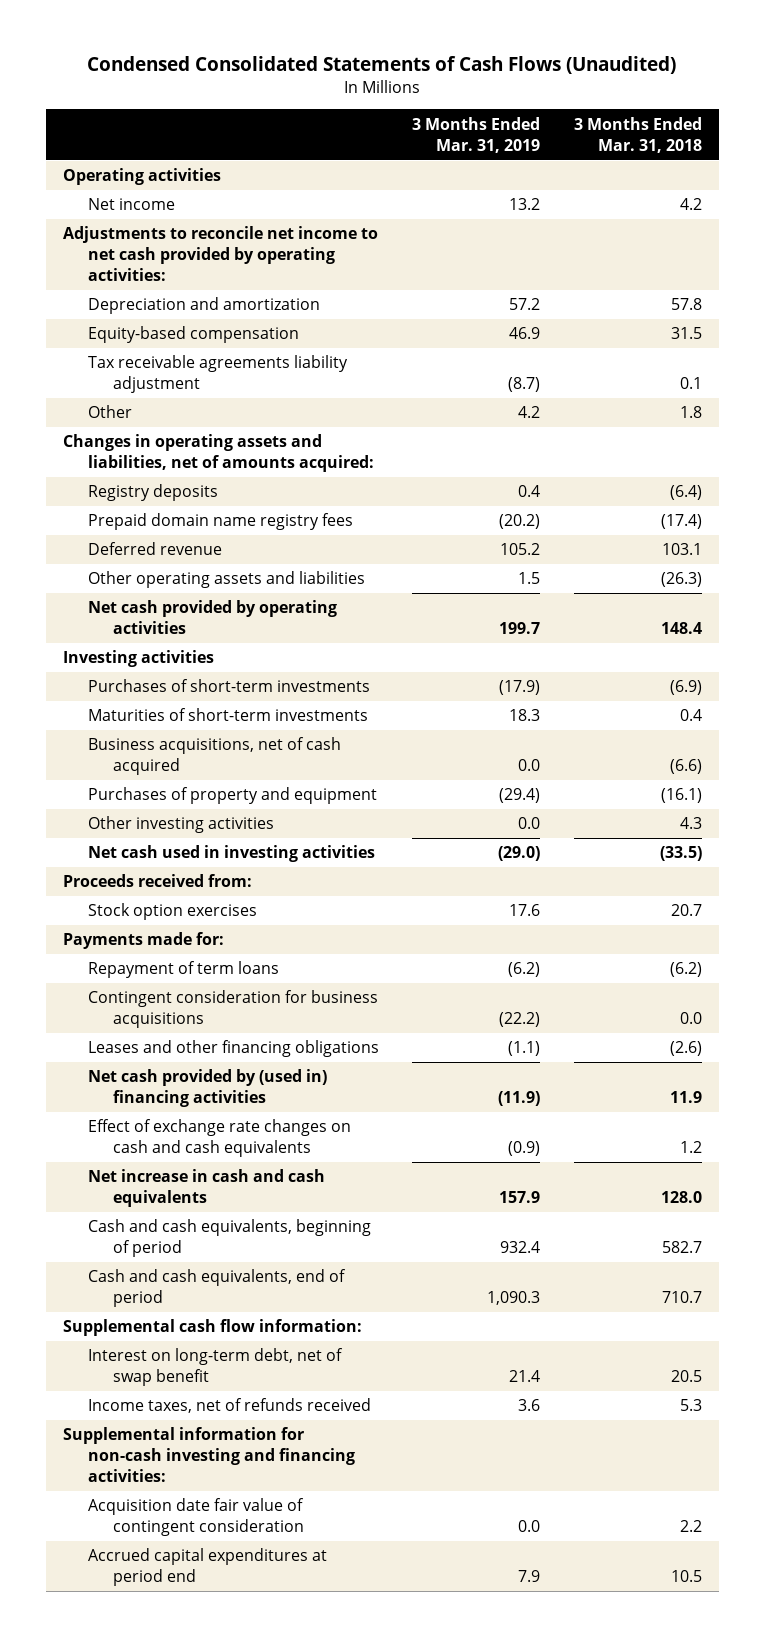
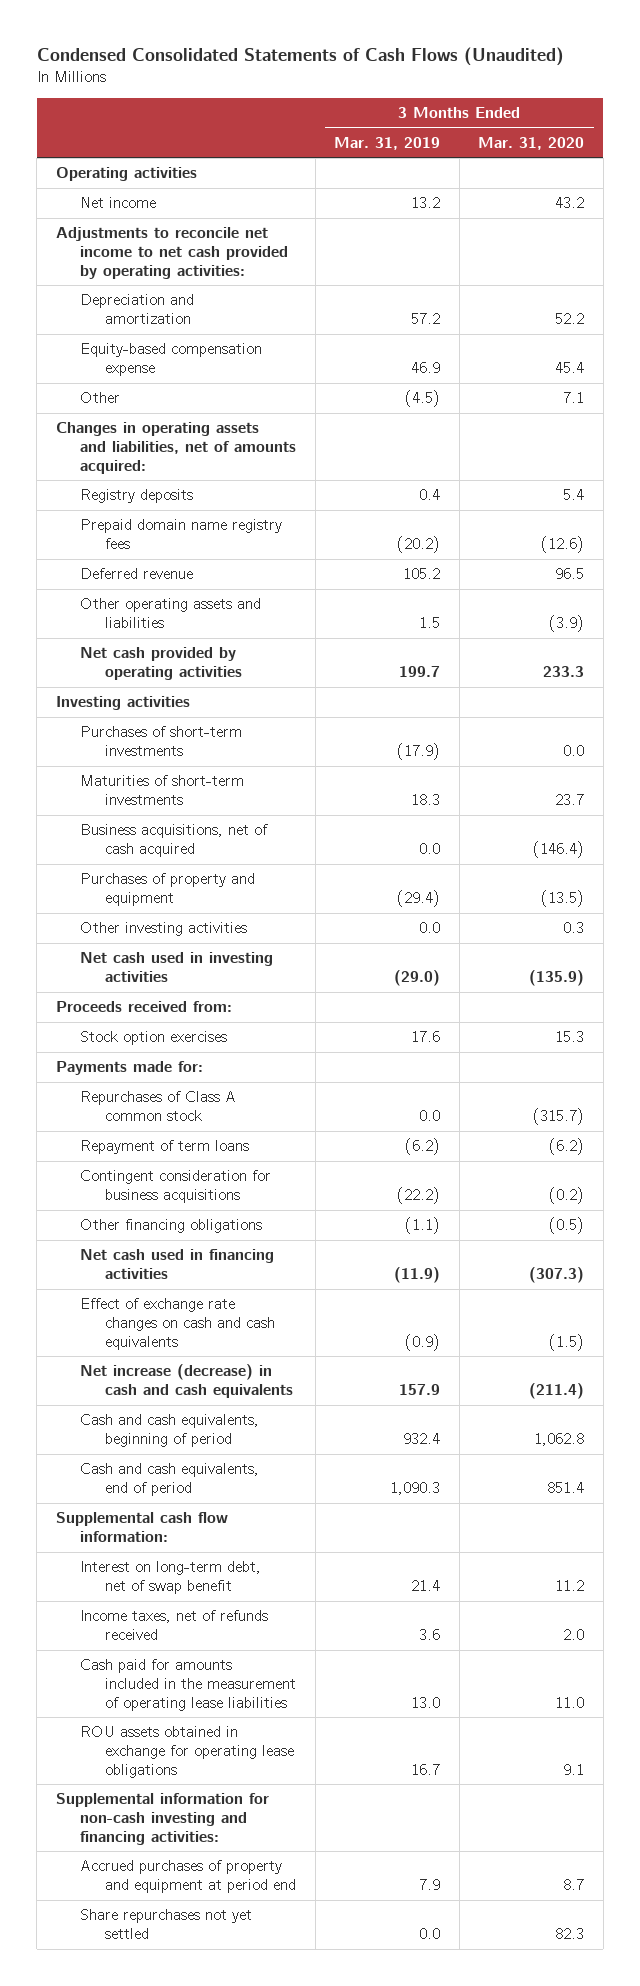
- | 3 Months Ended Mar. 31, 2019 | 3 Months Ended Mar. 31, 2018
+ | 3 Months Ended Mar. 31, 2019 | 3 Months Ended Mar. 31, 2020
- Equity-based compensation | 46.9 | 31.5
- Tax receivable agreements liability adjustment | (8.7) | 0.1
- Other | 4.2 | 1.8
+ Equity-based compensation expense | 46.9 | 45.4
+ Other | (4.5) | 7.1
+ Repurchases of Class A common stock | 0.0 | (315.7)
- Leases and other financing obligations | (1.1) | (2.6)
- Net cash provided by (used in) financing activities | (11.9) | 11.9
+ Other financing obligations | (1.1) | (0.5)
+ Net cash used in financing activities | (11.9) | (307.3)
- Net increase in cash and cash equivalents | 157.9 | 128.0
+ Net increase (decrease) in cash and cash equivalents | 157.9 | (211.4)
+ Cash paid for amounts included in the measurement of operating lease liabilities | 13.0 | 11.0
+ ROU assets obtained in exchange for operating lease obligations | 16.7 | 9.1
- Acquisition date fair value of contingent consideration | 0.0 | 2.2
- Accrued capital expenditures at period end | 7.9 | 10.5
+ Accrued purchases of property and equipment at period end | 7.9 | 8.7
+ Share repurchases not yet settled | 0.0 | 82.3

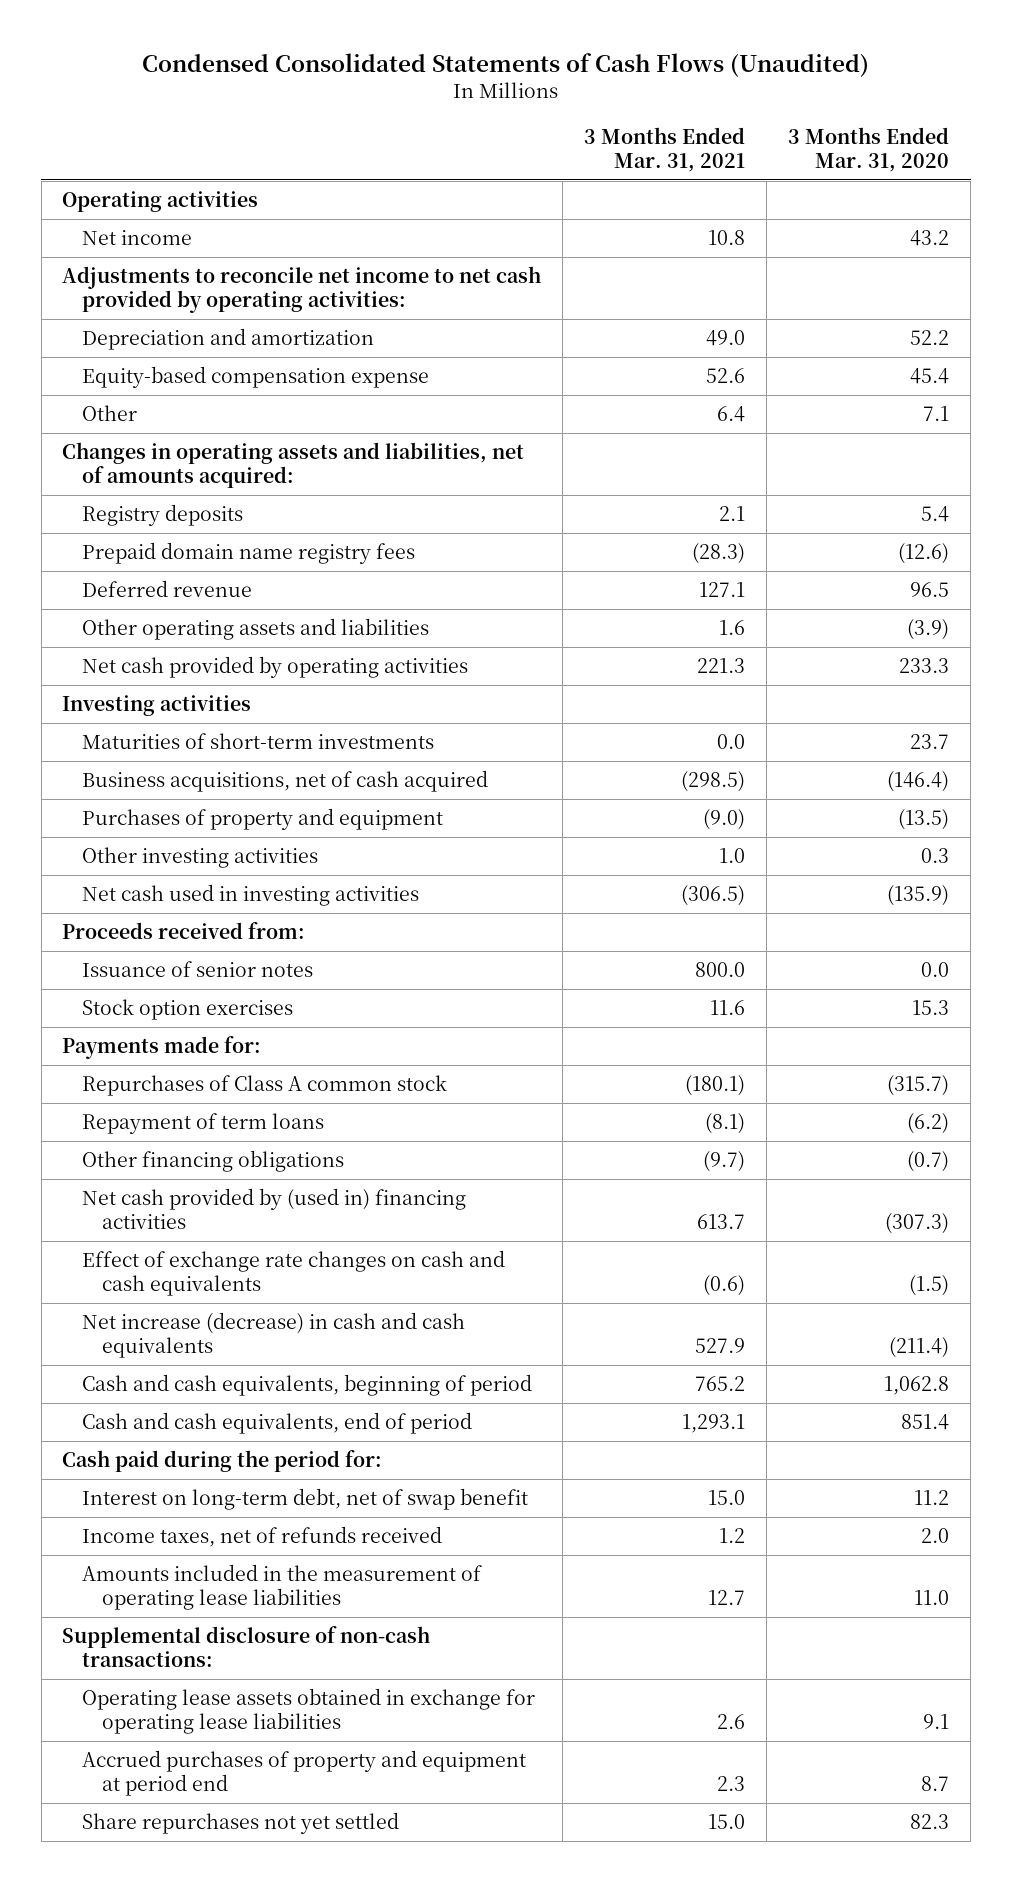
- | 3 Months Ended Mar. 31, 2019 | 3 Months Ended Mar. 31, 2020
+ | 3 Months Ended Mar. 31, 2021 | 3 Months Ended Mar. 31, 2020
- Purchases of short-term investments | (17.9) | 0.0
+ Issuance of senior notes | 800.0 | 0.0
- Contingent consideration for business acquisitions | (22.2) | (0.2)
- Other financing obligations | (1.1) | (0.5)
- Net cash used in financing activities | (11.9) | (307.3)
+ Other financing obligations | (9.7) | (0.7)
+ Net cash provided by (used in) financing activities | 613.7 | (307.3)
- Supplemental cash flow information:
+ Cash paid during the period for:
- Cash paid for amounts included in the measurement of operating lease liabilities | 13.0 | 11.0
- ROU assets obtained in exchange for operating lease obligations | 16.7 | 9.1
- Supplemental information for non-cash investing and financing activities:
+ Amounts included in the measurement of operating lease liabilities | 12.7 | 11.0
+ Supplemental disclosure of non-cash transactions:
+ Operating lease assets obtained in exchange for operating lease liabilities | 2.6 | 9.1

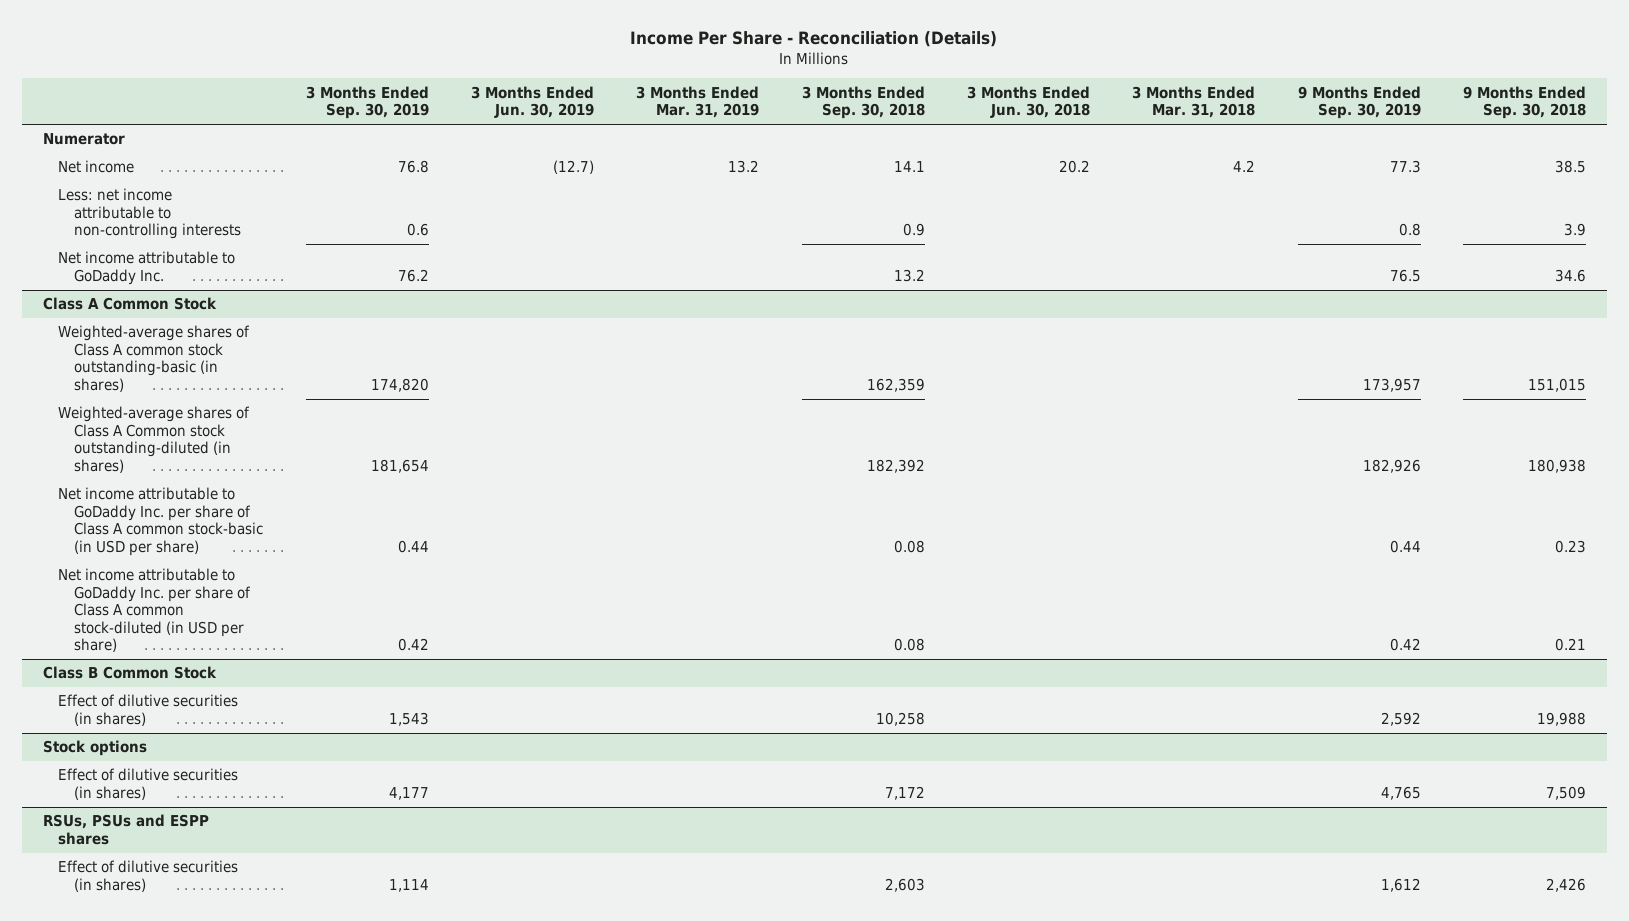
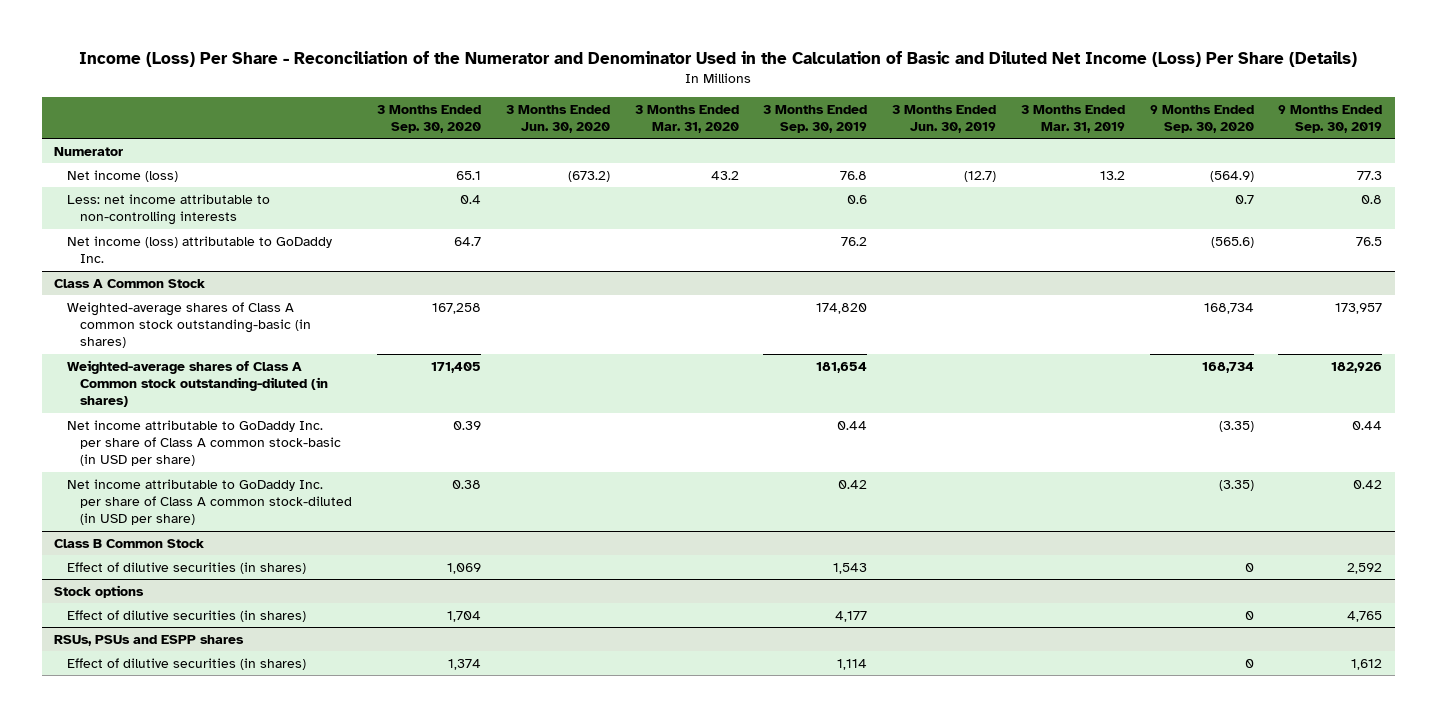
- Income Per Share - Reconciliation (Details)
+ Income (Loss) Per Share - Reconciliation of the Numerator and Denominator Used in the Calculation of Basic and Diluted Net Income (Loss) Per Share (Details)
- | 3 Months Ended Sep. 30, 2019 | 3 Months Ended Jun. 30, 2019 | 3 Months Ended Mar. 31, 2019 | 3 Months Ended Sep. 30, 2018 | 3 Months Ended Jun. 30, 2018 | 3 Months Ended Mar. 31, 2018 | 9 Months Ended Sep. 30, 2019 | 9 Months Ended Sep. 30, 2018
+ | 3 Months Ended Sep. 30, 2020 | 3 Months Ended Jun. 30, 2020 | 3 Months Ended Mar. 31, 2020 | 3 Months Ended Sep. 30, 2019 | 3 Months Ended Jun. 30, 2019 | 3 Months Ended Mar. 31, 2019 | 9 Months Ended Sep. 30, 2020 | 9 Months Ended Sep. 30, 2019
- Net income | 76.8 | (12.7) | 13.2 | 14.1 | 20.2 | 4.2 | 77.3 | 38.5
+ Net income (loss) | 65.1 | (673.2) | 43.2 | 76.8 | (12.7) | 13.2 | (564.9) | 77.3
- Net income attributable to GoDaddy Inc. | 76.2 | | | 13.2 | | | 76.5 | 34.6
+ Net income (loss) attributable to GoDaddy Inc. | 64.7 | | | 76.2 | | | (565.6) | 76.5

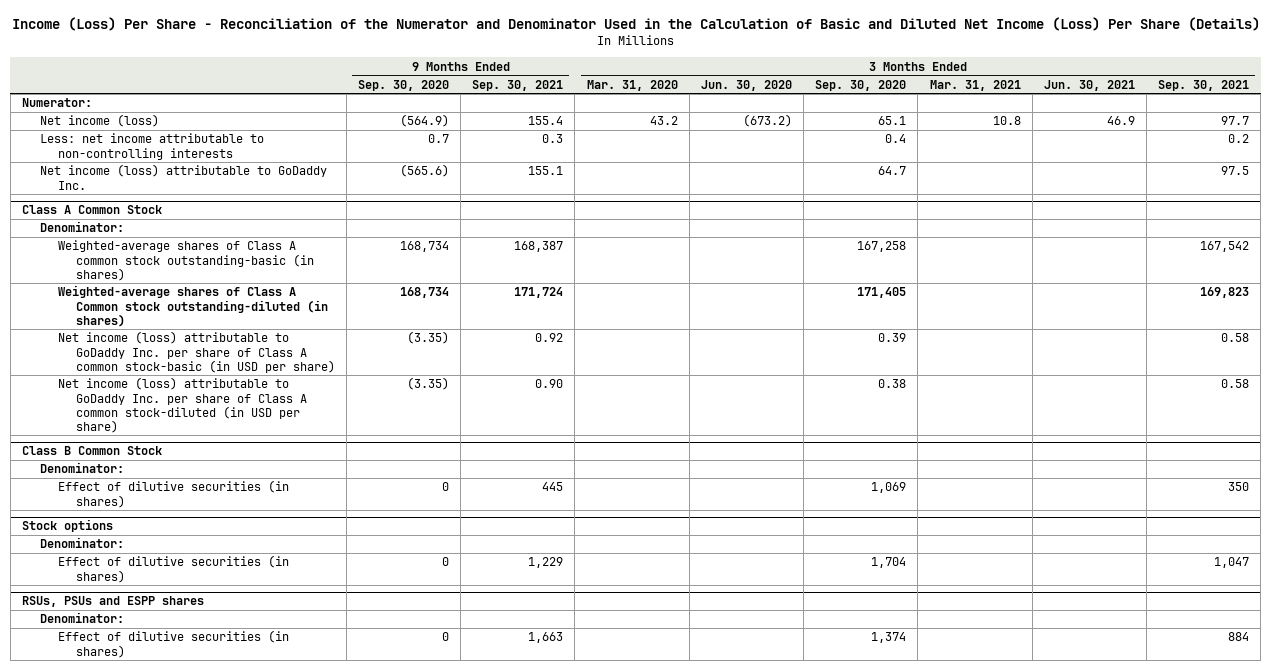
- | 3 Months Ended Sep. 30, 2020 | 3 Months Ended Jun. 30, 2020 | 3 Months Ended Mar. 31, 2020 | 3 Months Ended Sep. 30, 2019 | 3 Months Ended Jun. 30, 2019 | 3 Months Ended Mar. 31, 2019 | 9 Months Ended Sep. 30, 2020 | 9 Months Ended Sep. 30, 2019
+ | 9 Months Ended Sep. 30, 2020 | 9 Months Ended Sep. 30, 2021 | 3 Months Ended Mar. 31, 2020 | 3 Months Ended Jun. 30, 2020 | 3 Months Ended Sep. 30, 2020 | 3 Months Ended Mar. 31, 2021 | 3 Months Ended Jun. 30, 2021 | 3 Months Ended Sep. 30, 2021
- Numerator
+ Numerator:
@ Class A Common Stock
+ Denominator:
- Net income attributable to GoDaddy Inc. per share of Class A common stock-basic (in USD per share) | 0.39 | | | 0.44 | | | (3.35) | 0.44
- Net income attributable to GoDaddy Inc. per share of Class A common stock-diluted (in USD per share) | 0.38 | | | 0.42 | | | (3.35) | 0.42
+ Net income (loss) attributable to GoDaddy Inc. per share of Class A common stock-basic (in USD per share) | (3.35) | 0.92 | | | 0.39 | | | 0.58
+ Net income (loss) attributable to GoDaddy Inc. per share of Class A common stock-diluted (in USD per share) | (3.35) | 0.90 | | | 0.38 | | | 0.58
@ Class B Common Stock
+ Denominator:
@ Stock options
+ Denominator:
@ RSUs, PSUs and ESPP shares
+ Denominator:

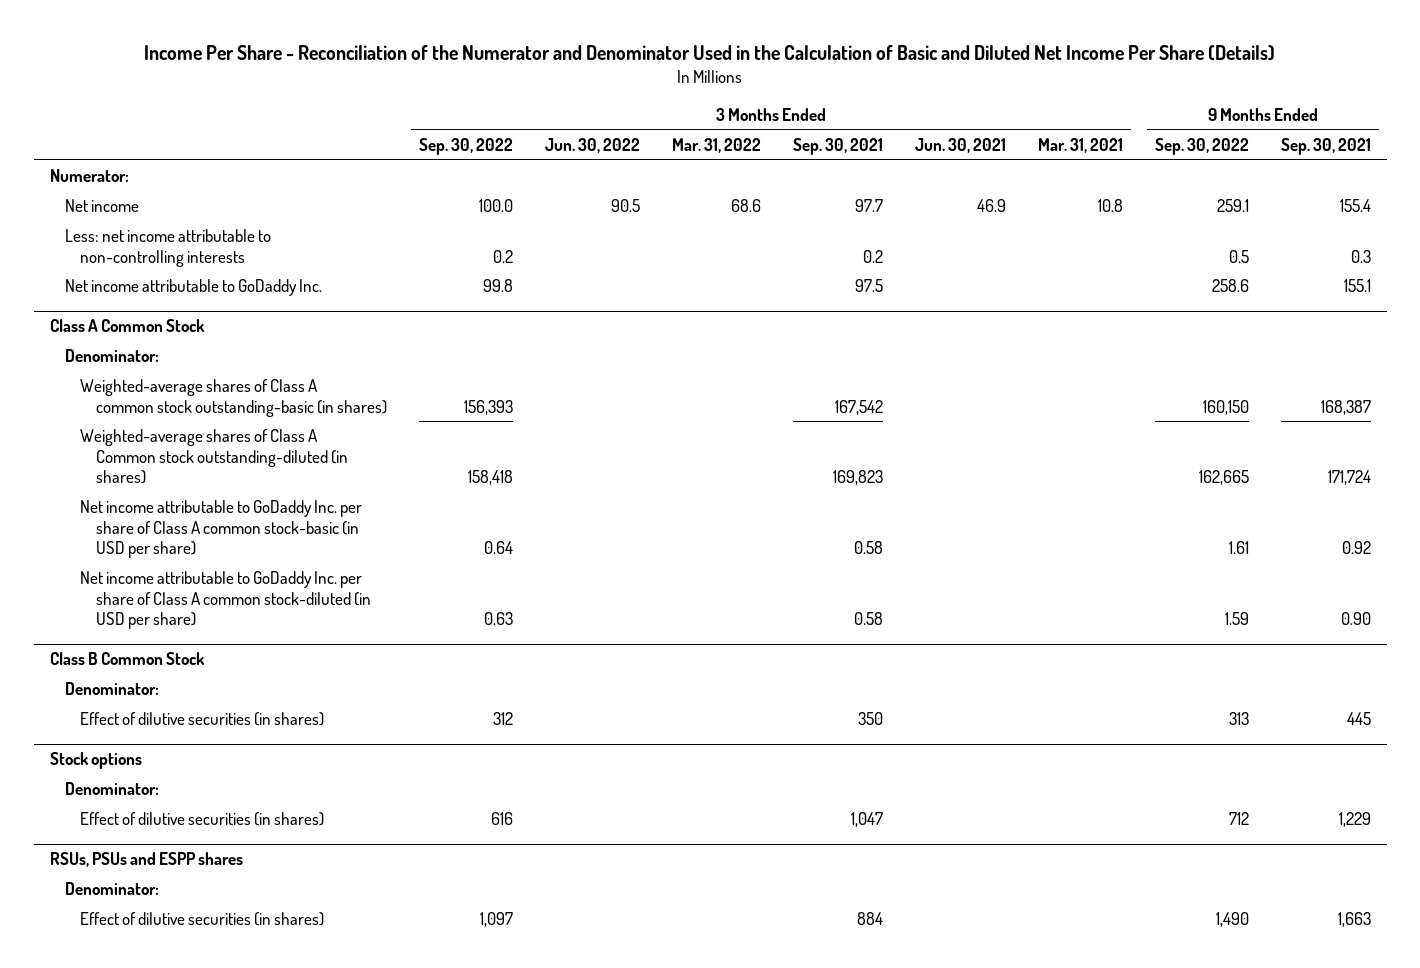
- Income (Loss) Per Share - Reconciliation of the Numerator and Denominator Used in the Calculation of Basic and Diluted Net Income (Loss) Per Share (Details)
+ Income Per Share - Reconciliation of the Numerator and Denominator Used in the Calculation of Basic and Diluted Net Income Per Share (Details)
- | 9 Months Ended Sep. 30, 2020 | 9 Months Ended Sep. 30, 2021 | 3 Months Ended Mar. 31, 2020 | 3 Months Ended Jun. 30, 2020 | 3 Months Ended Sep. 30, 2020 | 3 Months Ended Mar. 31, 2021 | 3 Months Ended Jun. 30, 2021 | 3 Months Ended Sep. 30, 2021
+ | 3 Months Ended Sep. 30, 2022 | 3 Months Ended Jun. 30, 2022 | 3 Months Ended Mar. 31, 2022 | 3 Months Ended Sep. 30, 2021 | 3 Months Ended Jun. 30, 2021 | 3 Months Ended Mar. 31, 2021 | 9 Months Ended Sep. 30, 2022 | 9 Months Ended Sep. 30, 2021
- Net income (loss) | (564.9) | 155.4 | 43.2 | (673.2) | 65.1 | 10.8 | 46.9 | 97.7
+ Net income | 100.0 | 90.5 | 68.6 | 97.7 | 46.9 | 10.8 | 259.1 | 155.4
- Net income (loss) attributable to GoDaddy Inc. | (565.6) | 155.1 | | | 64.7 | | | 97.5
+ Net income attributable to GoDaddy Inc. | 99.8 | | | 97.5 | | | 258.6 | 155.1
@ Class A Common Stock
- Net income (loss) attributable to GoDaddy Inc. per share of Class A common stock-basic (in USD per share) | (3.35) | 0.92 | | | 0.39 | | | 0.58
- Net income (loss) attributable to GoDaddy Inc. per share of Class A common stock-diluted (in USD per share) | (3.35) | 0.90 | | | 0.38 | | | 0.58
+ Net income attributable to GoDaddy Inc. per share of Class A common stock-basic (in USD per share) | 0.64 | | | 0.58 | | | 1.61 | 0.92
+ Net income attributable to GoDaddy Inc. per share of Class A common stock-diluted (in USD per share) | 0.63 | | | 0.58 | | | 1.59 | 0.90

